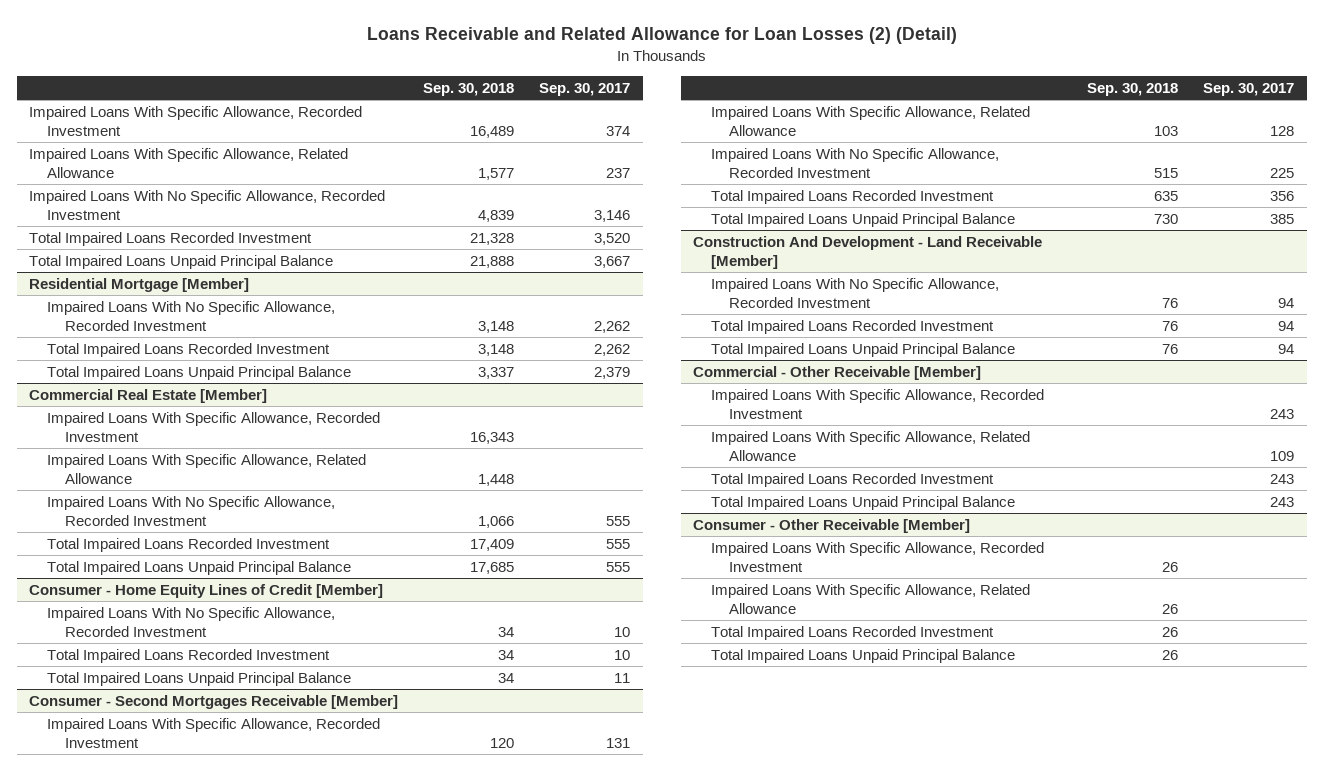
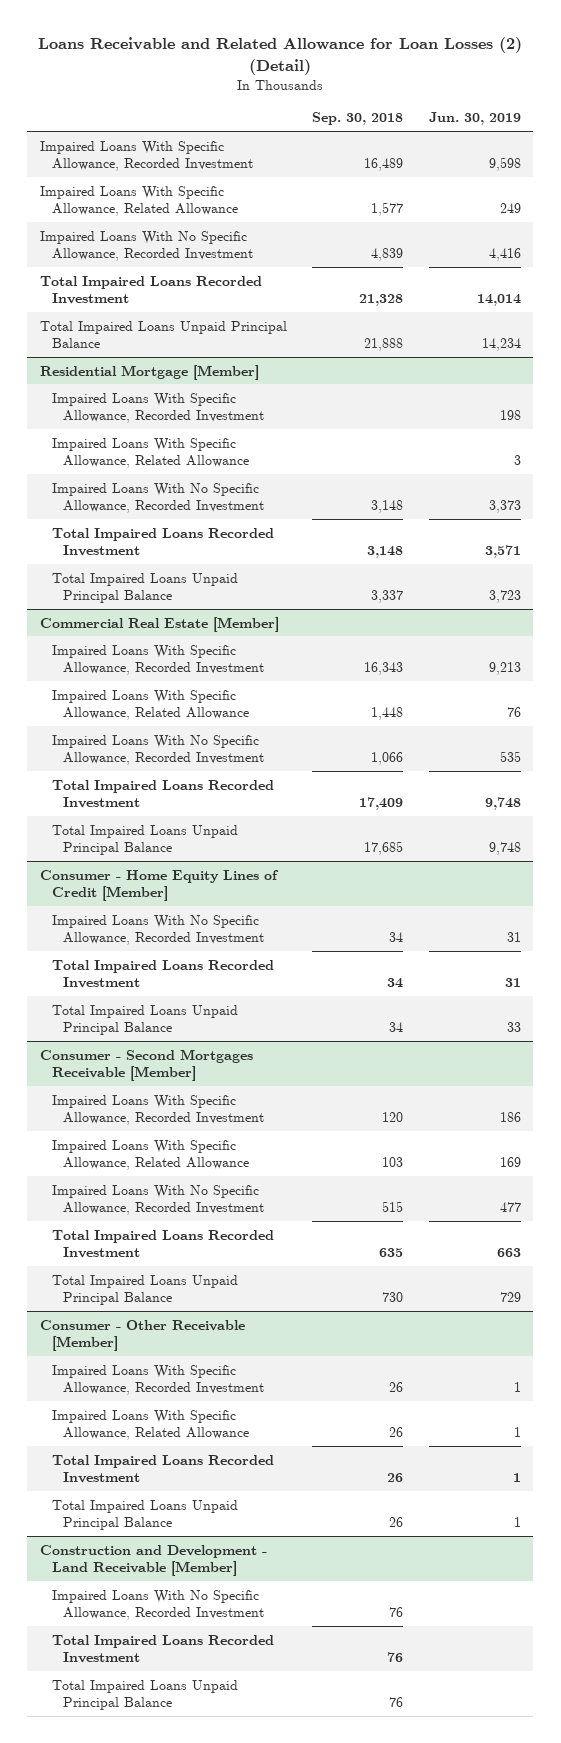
- | Sep. 30, 2018 | Sep. 30, 2017
+ | Sep. 30, 2018 | Jun. 30, 2019
@ Residential Mortgage [Member]
+ Impaired Loans With Specific Allowance, Recorded Investment | | 198
+ Impaired Loans With Specific Allowance, Related Allowance | | 3
- Construction And Development - Land Receivable [Member]
- Impaired Loans With No Specific Allowance, Recorded Investment | 76 | 94
- Total Impaired Loans Recorded Investment | 76 | 94
- Total Impaired Loans Unpaid Principal Balance | 76 | 94
- Commercial - Other Receivable [Member]
- Impaired Loans With Specific Allowance, Recorded Investment | | 243
- Impaired Loans With Specific Allowance, Related Allowance | | 109
- Total Impaired Loans Recorded Investment | | 243
- Total Impaired Loans Unpaid Principal Balance | | 243
+ Construction and Development - Land Receivable [Member]
+ Impaired Loans With No Specific Allowance, Recorded Investment | 76 |
+ Total Impaired Loans Recorded Investment | 76 |
+ Total Impaired Loans Unpaid Principal Balance | 76 |

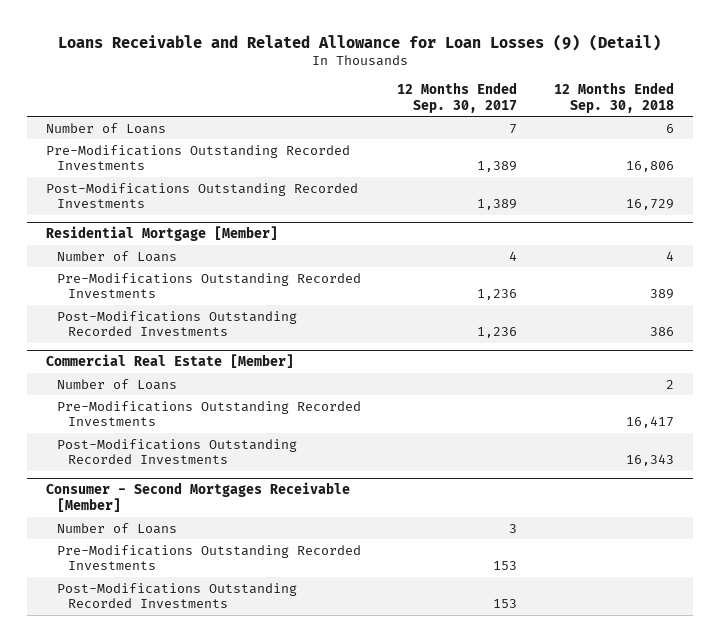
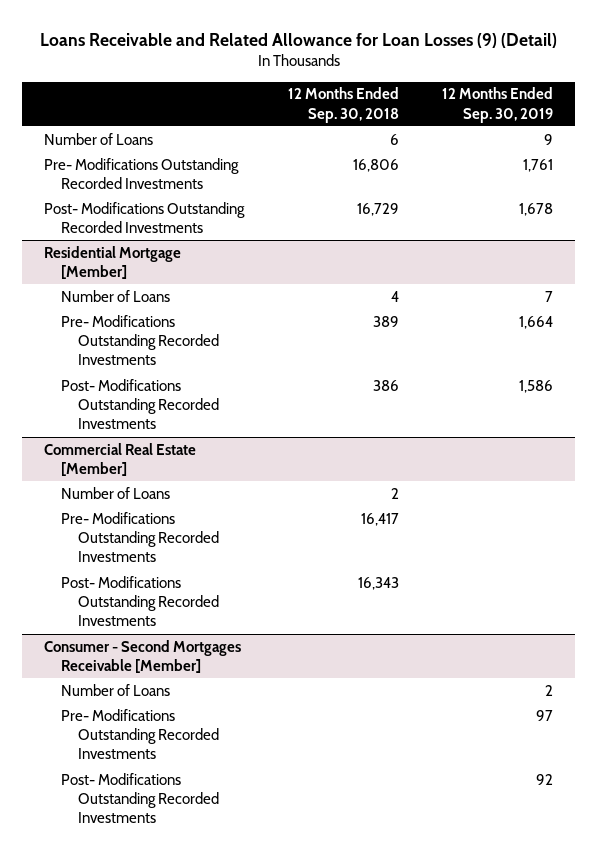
- | 12 Months Ended Sep. 30, 2017 | 12 Months Ended Sep. 30, 2018
+ | 12 Months Ended Sep. 30, 2018 | 12 Months Ended Sep. 30, 2019
- Pre-Modifications Outstanding Recorded Investments | 1,389 | 16,806
- Post-Modifications Outstanding Recorded Investments | 1,389 | 16,729
+ Pre- Modifications Outstanding Recorded Investments | 16,806 | 1,761
+ Post- Modifications Outstanding Recorded Investments | 16,729 | 1,678
@ Residential Mortgage [Member]
- Pre-Modifications Outstanding Recorded Investments | 1,236 | 389
- Post-Modifications Outstanding Recorded Investments | 1,236 | 386
+ Pre- Modifications Outstanding Recorded Investments | 389 | 1,664
+ Post- Modifications Outstanding Recorded Investments | 386 | 1,586
@ Commercial Real Estate [Member]
- Pre-Modifications Outstanding Recorded Investments | | 16,417
- Post-Modifications Outstanding Recorded Investments | | 16,343
+ Pre- Modifications Outstanding Recorded Investments | 16,417 |
+ Post- Modifications Outstanding Recorded Investments | 16,343 |
@ Consumer - Second Mortgages Receivable [Member]
- Pre-Modifications Outstanding Recorded Investments | 153 |
- Post-Modifications Outstanding Recorded Investments | 153 |
+ Pre- Modifications Outstanding Recorded Investments | | 97
+ Post- Modifications Outstanding Recorded Investments | | 92

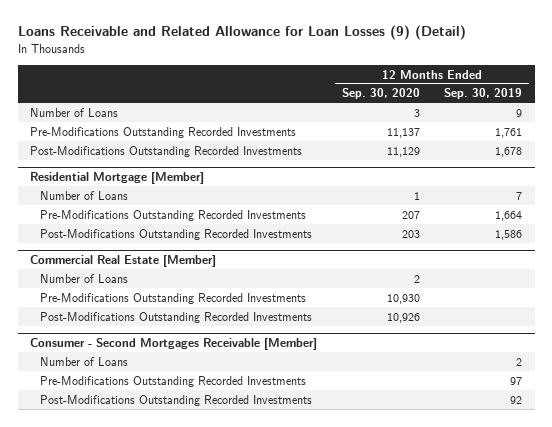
- | 12 Months Ended Sep. 30, 2018 | 12 Months Ended Sep. 30, 2019
+ | 12 Months Ended Sep. 30, 2020 | 12 Months Ended Sep. 30, 2019
- Pre- Modifications Outstanding Recorded Investments | 16,806 | 1,761
- Post- Modifications Outstanding Recorded Investments | 16,729 | 1,678
+ Pre-Modifications Outstanding Recorded Investments | 11,137 | 1,761
+ Post-Modifications Outstanding Recorded Investments | 11,129 | 1,678
@ Residential Mortgage [Member]
- Pre- Modifications Outstanding Recorded Investments | 389 | 1,664
- Post- Modifications Outstanding Recorded Investments | 386 | 1,586
+ Pre-Modifications Outstanding Recorded Investments | 207 | 1,664
+ Post-Modifications Outstanding Recorded Investments | 203 | 1,586
@ Commercial Real Estate [Member]
- Pre- Modifications Outstanding Recorded Investments | 16,417 |
- Post- Modifications Outstanding Recorded Investments | 16,343 |
+ Pre-Modifications Outstanding Recorded Investments | 10,930 |
+ Post-Modifications Outstanding Recorded Investments | 10,926 |
@ Consumer - Second Mortgages Receivable [Member]
- Pre- Modifications Outstanding Recorded Investments | | 97
- Post- Modifications Outstanding Recorded Investments | | 92
+ Pre-Modifications Outstanding Recorded Investments | | 97
+ Post-Modifications Outstanding Recorded Investments | | 92

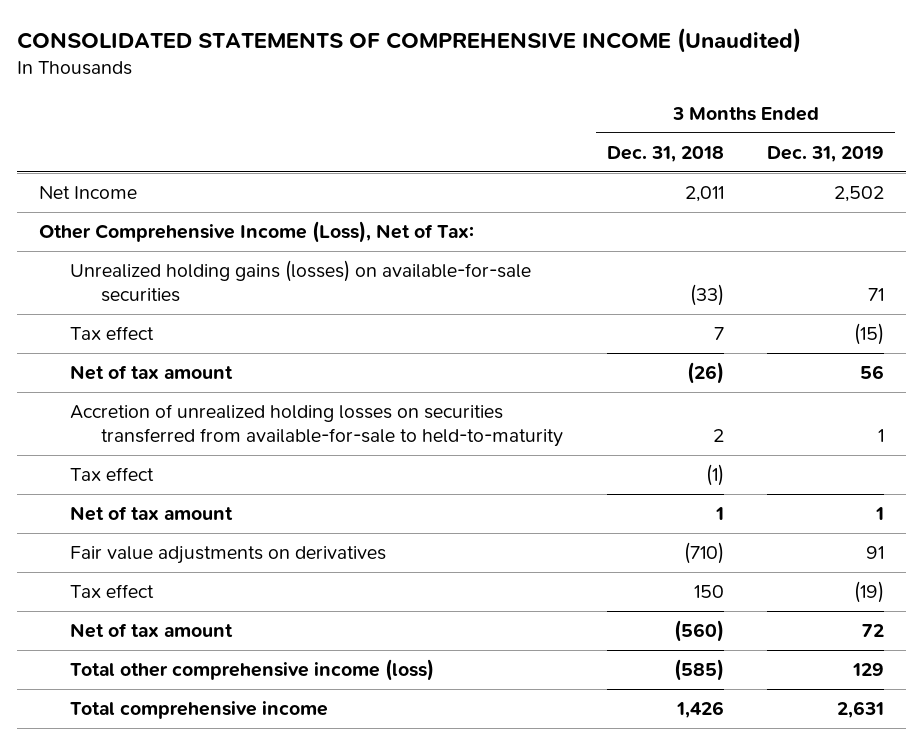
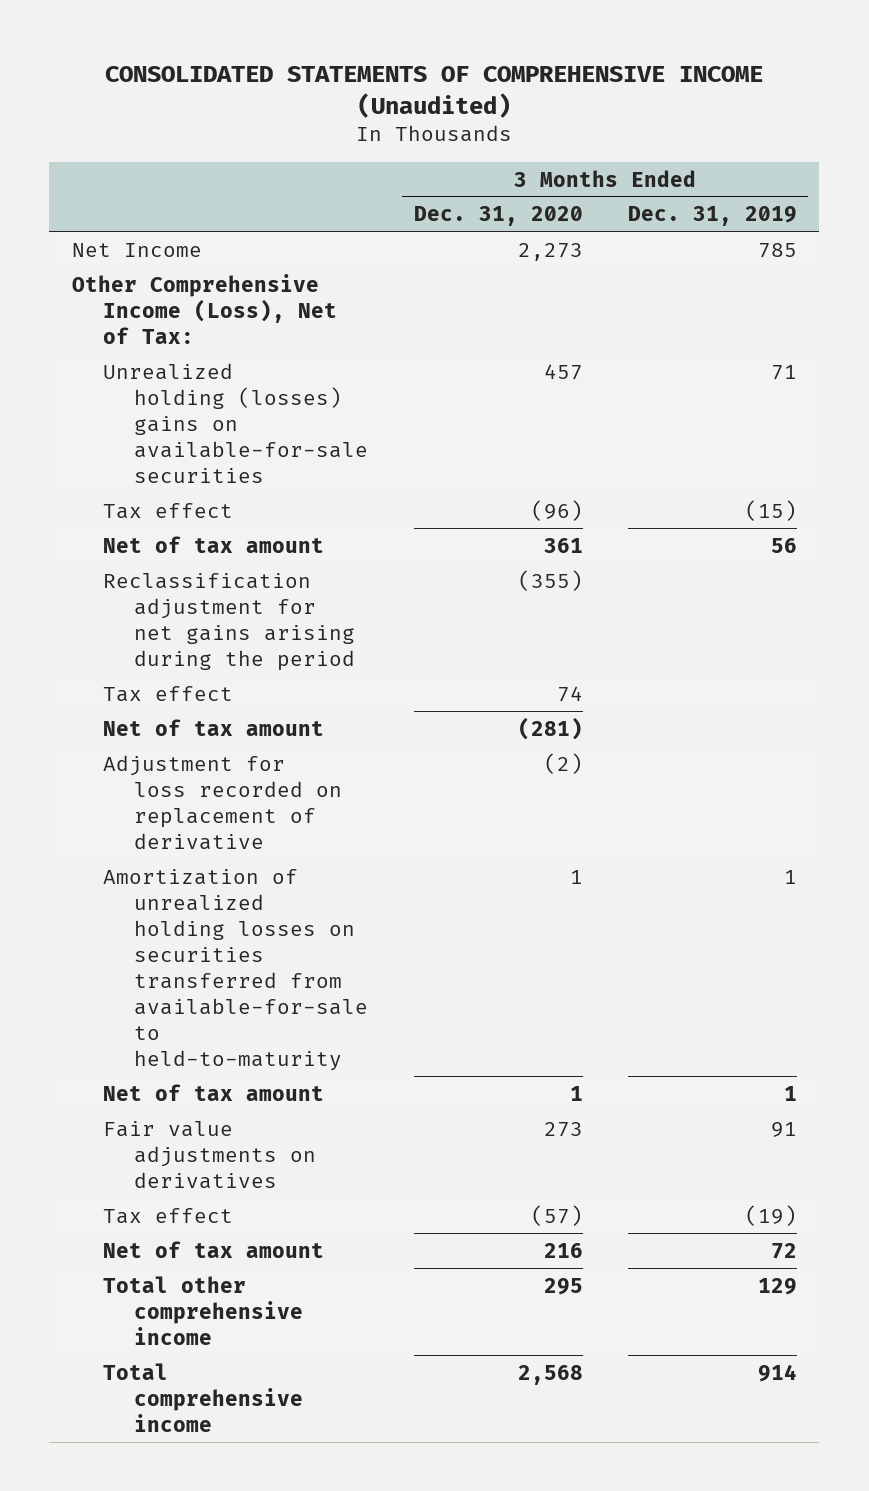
- | 3 Months Ended Dec. 31, 2018 | 3 Months Ended Dec. 31, 2019
+ | 3 Months Ended Dec. 31, 2020 | 3 Months Ended Dec. 31, 2019
- Net Income | 2,011 | 2,502
+ Net Income | 2,273 | 785
- Unrealized holding gains (losses) on available-for-sale securities | (33) | 71
+ Unrealized holding (losses) gains on available-for-sale securities | 457 | 71
- Accretion of unrealized holding losses on securities transferred from available-for-sale to held-to-maturity | 2 | 1
+ Reclassification adjustment for net gains arising during the period | (355) |
+ Net of tax amount | (281) |
+ Adjustment for loss recorded on replacement of derivative | (2) |
+ Amortization of unrealized holding losses on securities transferred from available-for-sale to held-to-maturity | 1 | 1
- Total other comprehensive income (loss) | (585) | 129
- Total comprehensive income | 1,426 | 2,631
+ Total other comprehensive income | 295 | 129
+ Total comprehensive income | 2,568 | 914

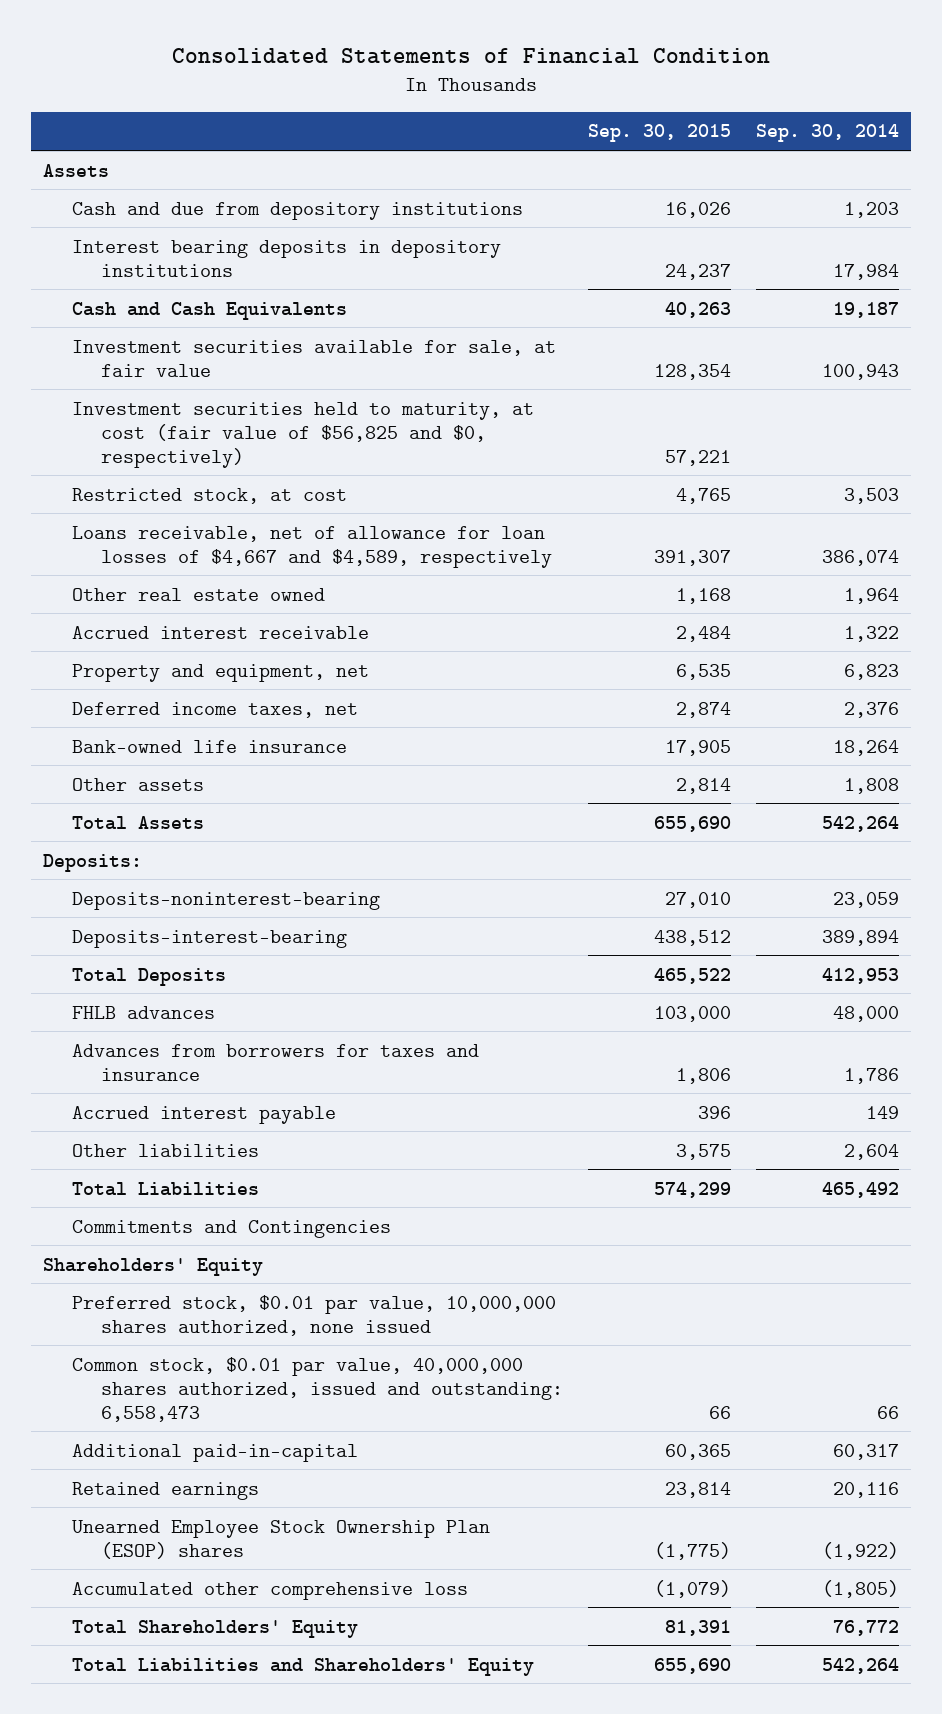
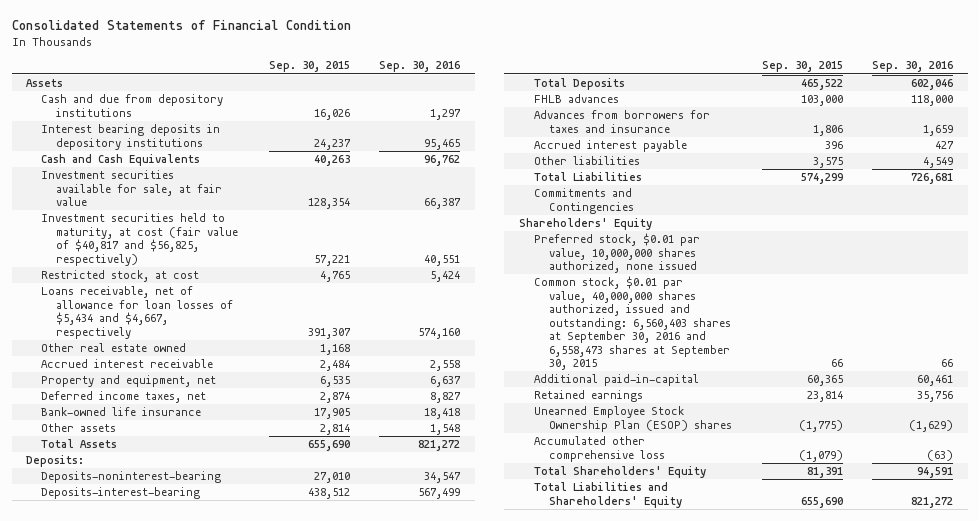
- | Sep. 30, 2015 | Sep. 30, 2014
+ | Sep. 30, 2015 | Sep. 30, 2016
- Investment securities held to maturity, at cost (fair value of $56,825 and $0, respectively) | 57,221 |
+ Investment securities held to maturity, at cost (fair value of $40,817 and $56,825, respectively) | 57,221 | 40,551
- Loans receivable, net of allowance for loan losses of $4,667 and $4,589, respectively | 391,307 | 386,074
+ Loans receivable, net of allowance for loan losses of $5,434 and $4,667, respectively | 391,307 | 574,160
- Common stock, $0.01 par value, 40,000,000 shares authorized, issued and outstanding: 6,558,473 | 66 | 66
+ Common stock, $0.01 par value, 40,000,000 shares authorized, issued and outstanding: 6,560,403 shares at September 30, 2016 and 6,558,473 shares at September 30, 2015 | 66 | 66

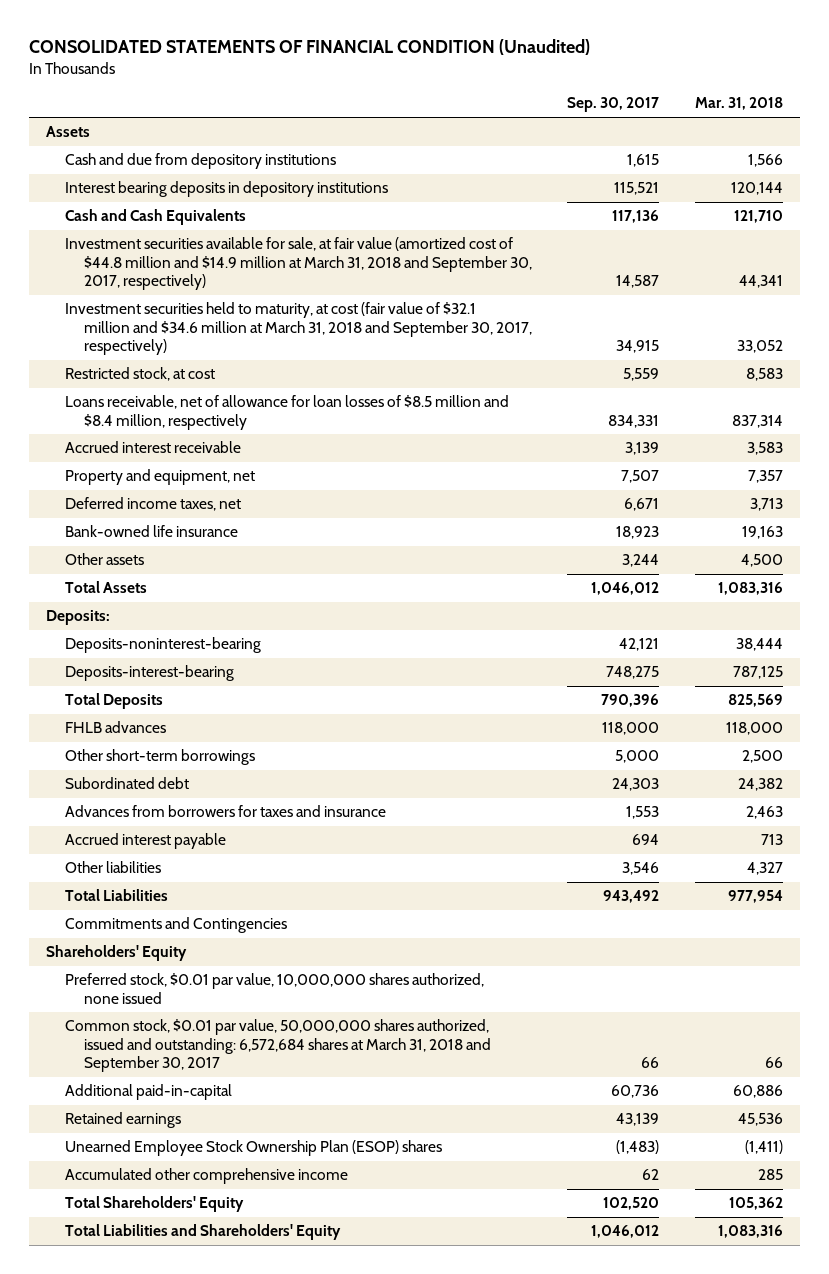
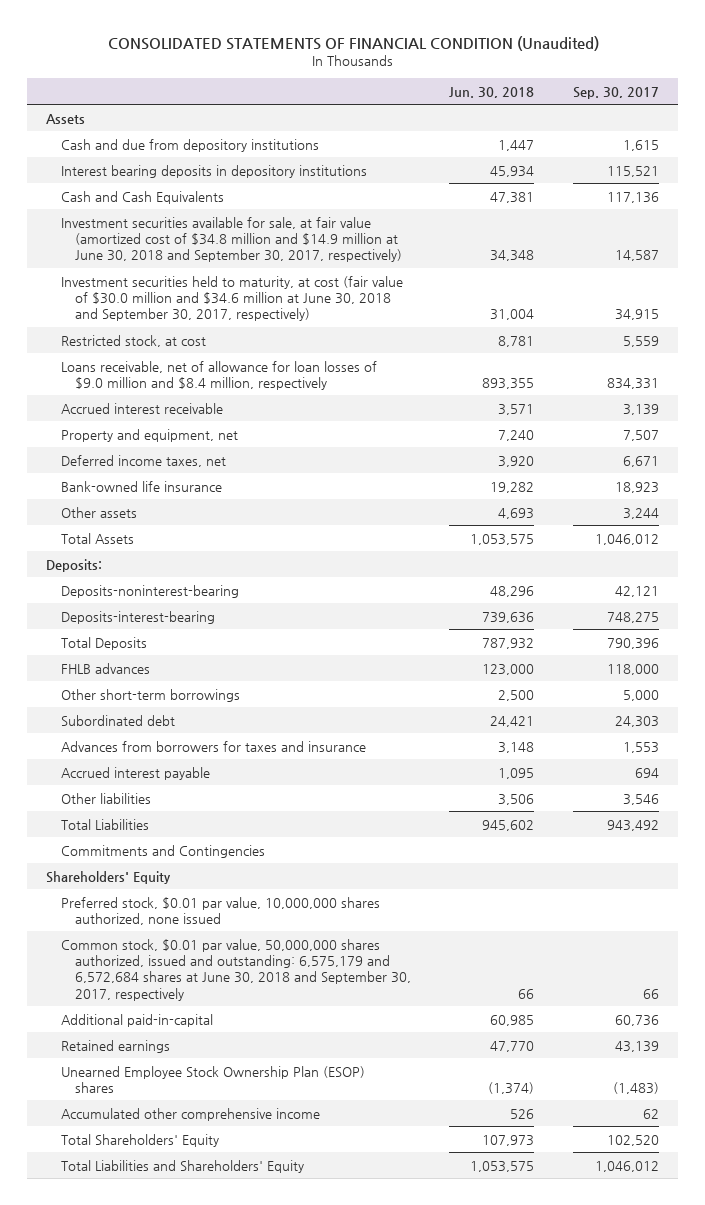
- | Sep. 30, 2017 | Mar. 31, 2018
+ | Jun. 30, 2018 | Sep. 30, 2017
- Investment securities available for sale, at fair value (amortized cost of $44.8 million and $14.9 million at March 31, 2018 and September 30, 2017, respectively) | 14,587 | 44,341
- Investment securities held to maturity, at cost (fair value of $32.1 million and $34.6 million at March 31, 2018 and September 30, 2017, respectively) | 34,915 | 33,052
+ Investment securities available for sale, at fair value (amortized cost of $34.8 million and $14.9 million at June 30, 2018 and September 30, 2017, respectively) | 34,348 | 14,587
+ Investment securities held to maturity, at cost (fair value of $30.0 million and $34.6 million at June 30, 2018 and September 30, 2017, respectively) | 31,004 | 34,915
- Loans receivable, net of allowance for loan losses of $8.5 million and $8.4 million, respectively | 834,331 | 837,314
+ Loans receivable, net of allowance for loan losses of $9.0 million and $8.4 million, respectively | 893,355 | 834,331
- Common stock, $0.01 par value, 50,000,000 shares authorized, issued and outstanding: 6,572,684 shares at March 31, 2018 and September 30, 2017 | 66 | 66
+ Common stock, $0.01 par value, 50,000,000 shares authorized, issued and outstanding: 6,575,179 and 6,572,684 shares at June 30, 2018 and September 30, 2017, respectively | 66 | 66

